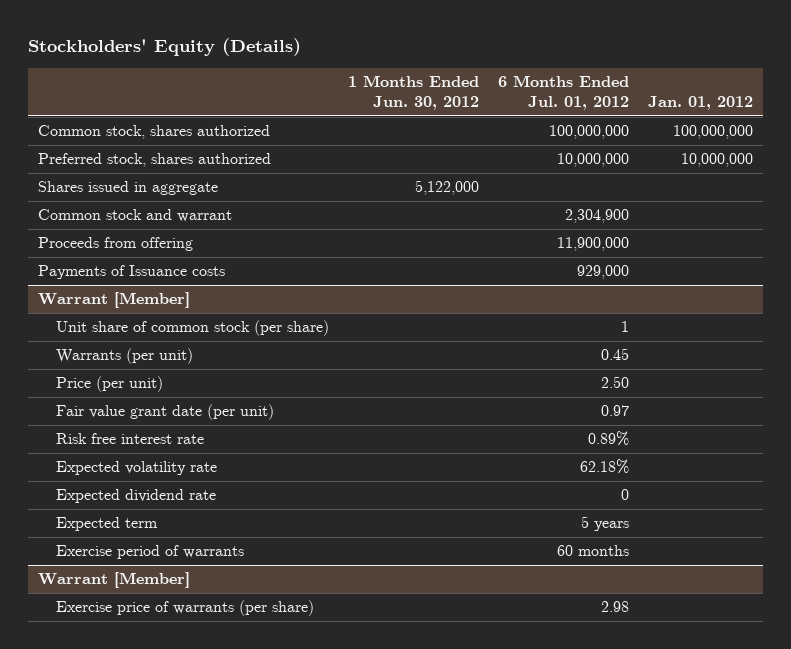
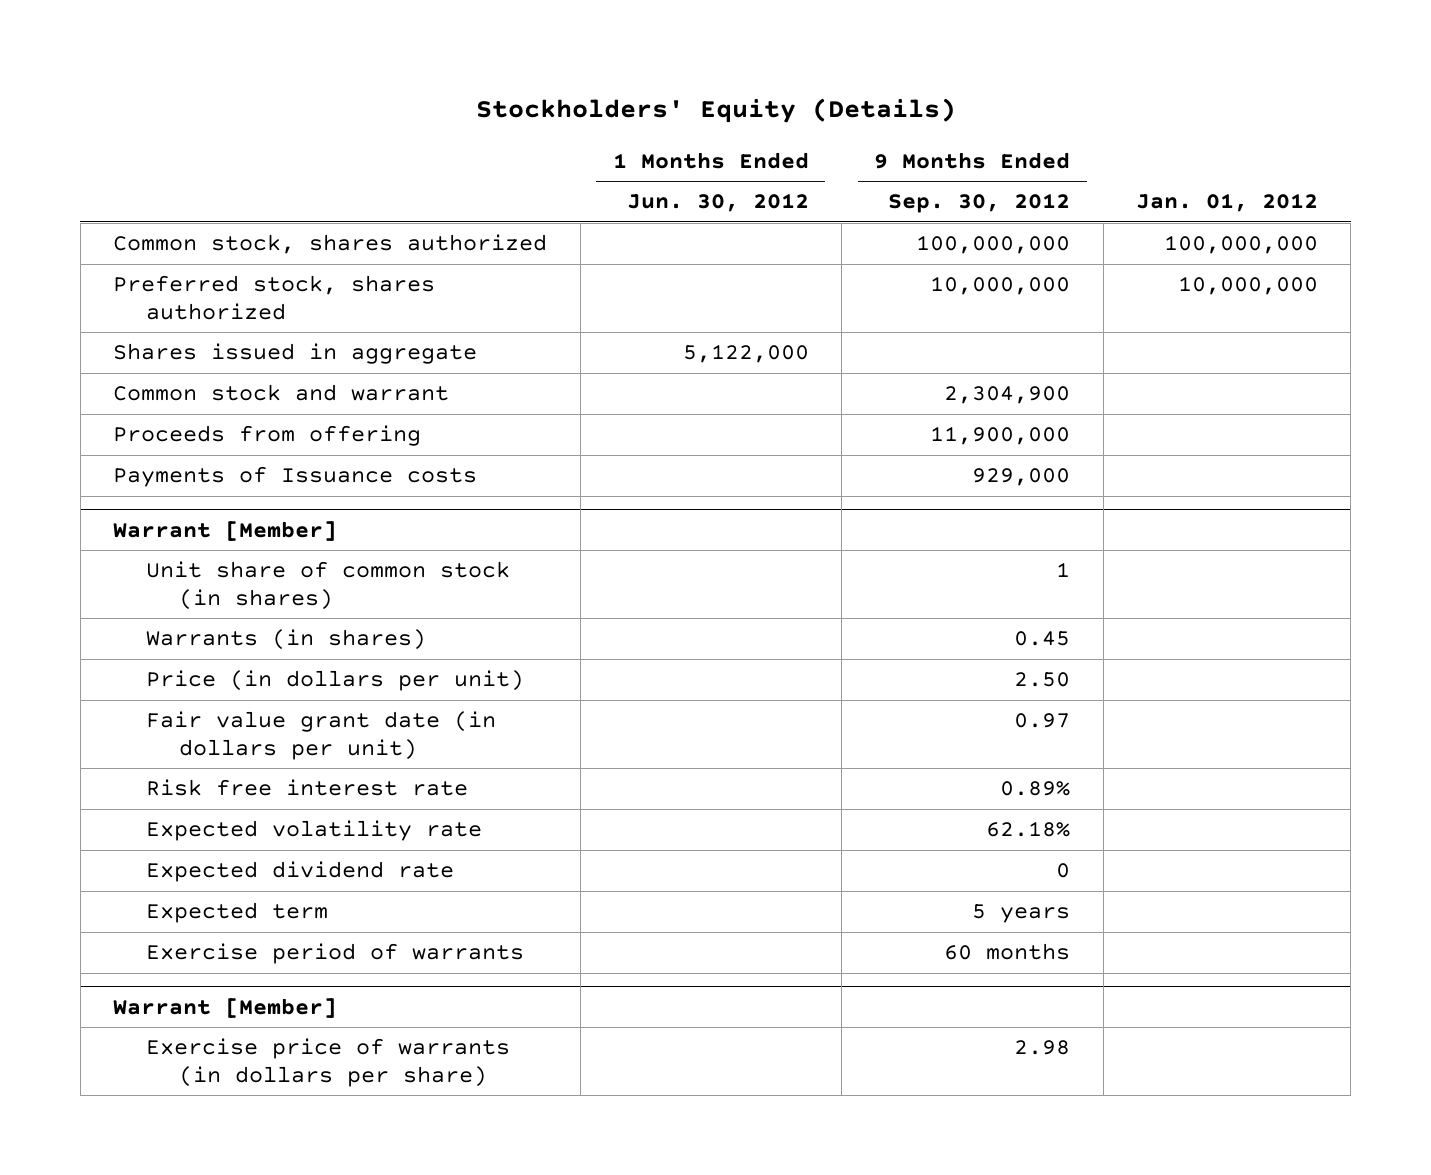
- | 1 Months Ended Jun. 30, 2012 | 6 Months Ended Jul. 01, 2012 | Jan. 01, 2012
+ | 1 Months Ended Jun. 30, 2012 | 9 Months Ended Sep. 30, 2012 | Jan. 01, 2012
@ Warrant [Member]
- Unit share of common stock (per share) | | 1 |
- Warrants (per unit) | | 0.45 |
- Price (per unit) | | 2.50 |
- Fair value grant date (per unit) | | 0.97 |
+ Unit share of common stock (in shares) | | 1 |
+ Warrants (in shares) | | 0.45 |
+ Price (in dollars per unit) | | 2.50 |
+ Fair value grant date (in dollars per unit) | | 0.97 |
- Exercise price of warrants (per share) | | 2.98 |
+ Exercise price of warrants (in dollars per share) | | 2.98 |

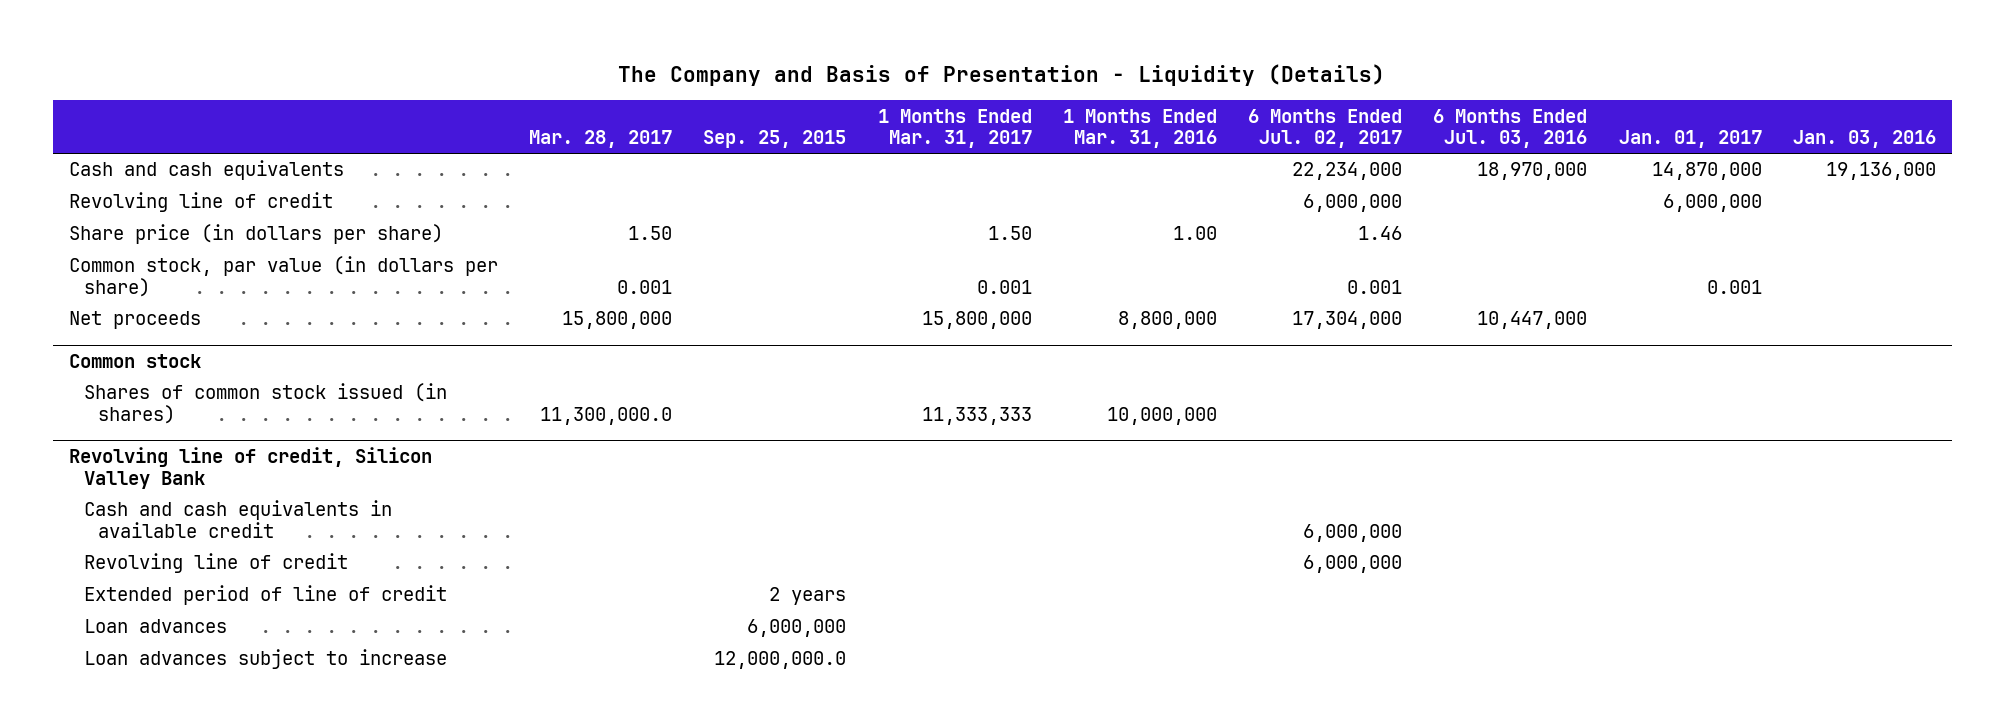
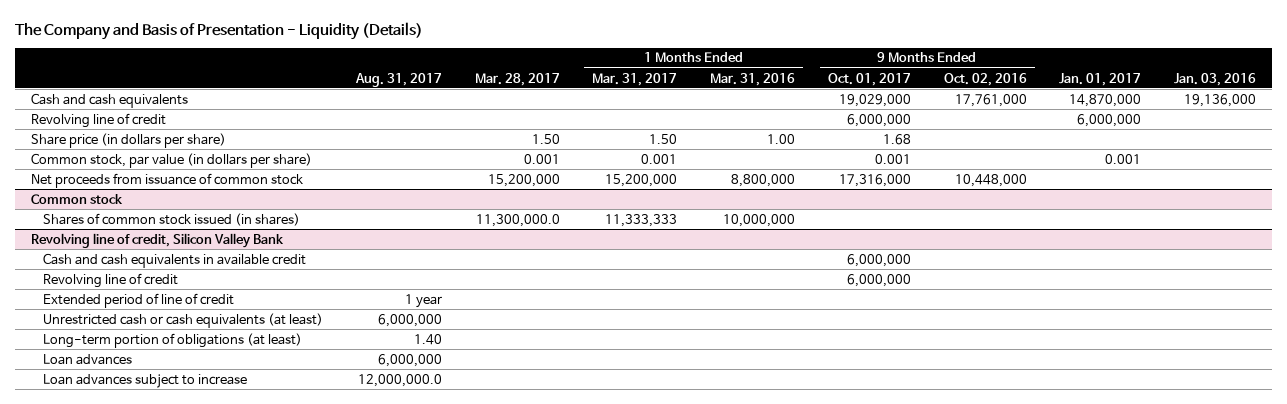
- | Mar. 28, 2017 | Sep. 25, 2015 | 1 Months Ended Mar. 31, 2017 | 1 Months Ended Mar. 31, 2016 | 6 Months Ended Jul. 02, 2017 | 6 Months Ended Jul. 03, 2016 | Jan. 01, 2017 | Jan. 03, 2016
+ | Aug. 31, 2017 | Mar. 28, 2017 | 1 Months Ended Mar. 31, 2017 | 1 Months Ended Mar. 31, 2016 | 9 Months Ended Oct. 01, 2017 | 9 Months Ended Oct. 02, 2016 | Jan. 01, 2017 | Jan. 03, 2016
- Net proceeds | 15,800,000 | | 15,800,000 | 8,800,000 | 17,304,000 | 10,447,000 | |
+ Net proceeds from issuance of common stock | | 15,200,000 | 15,200,000 | 8,800,000 | 17,316,000 | 10,448,000 | |
@ Revolving line of credit, Silicon Valley Bank
+ Unrestricted cash or cash equivalents (at least) | 6,000,000 | | | | | | |
+ Long-term portion of obligations (at least) | 1.40 | | | | | | |

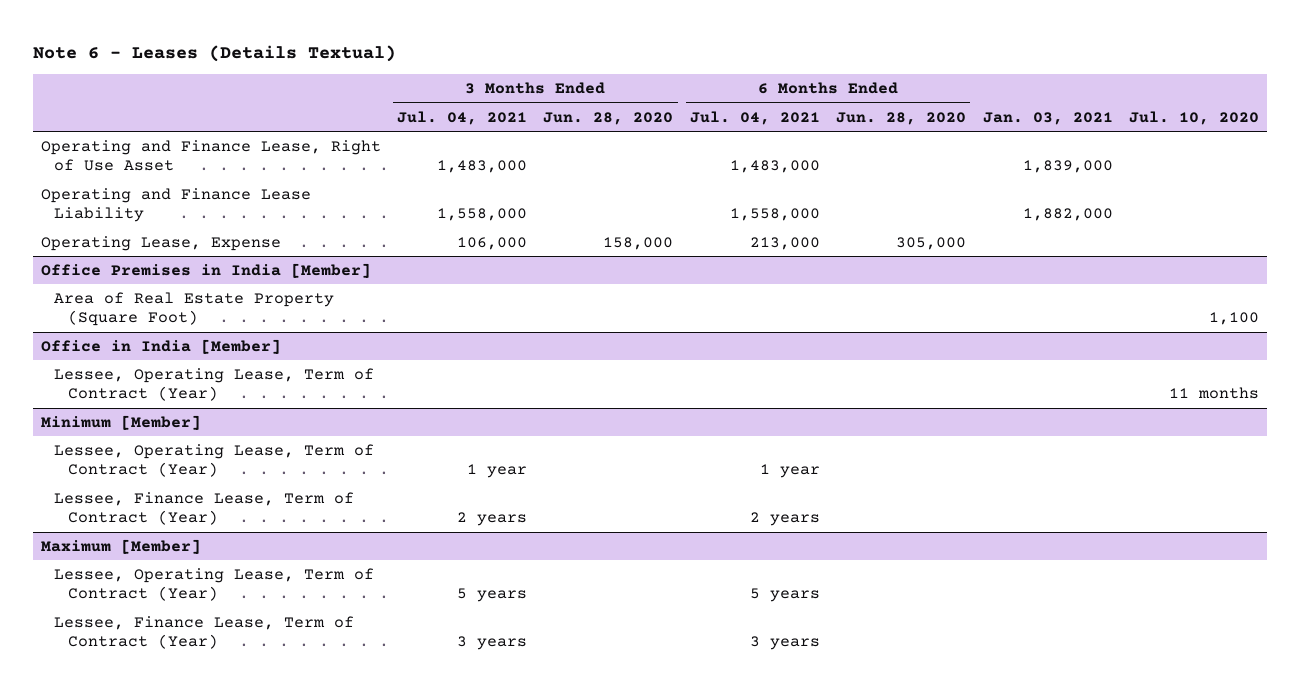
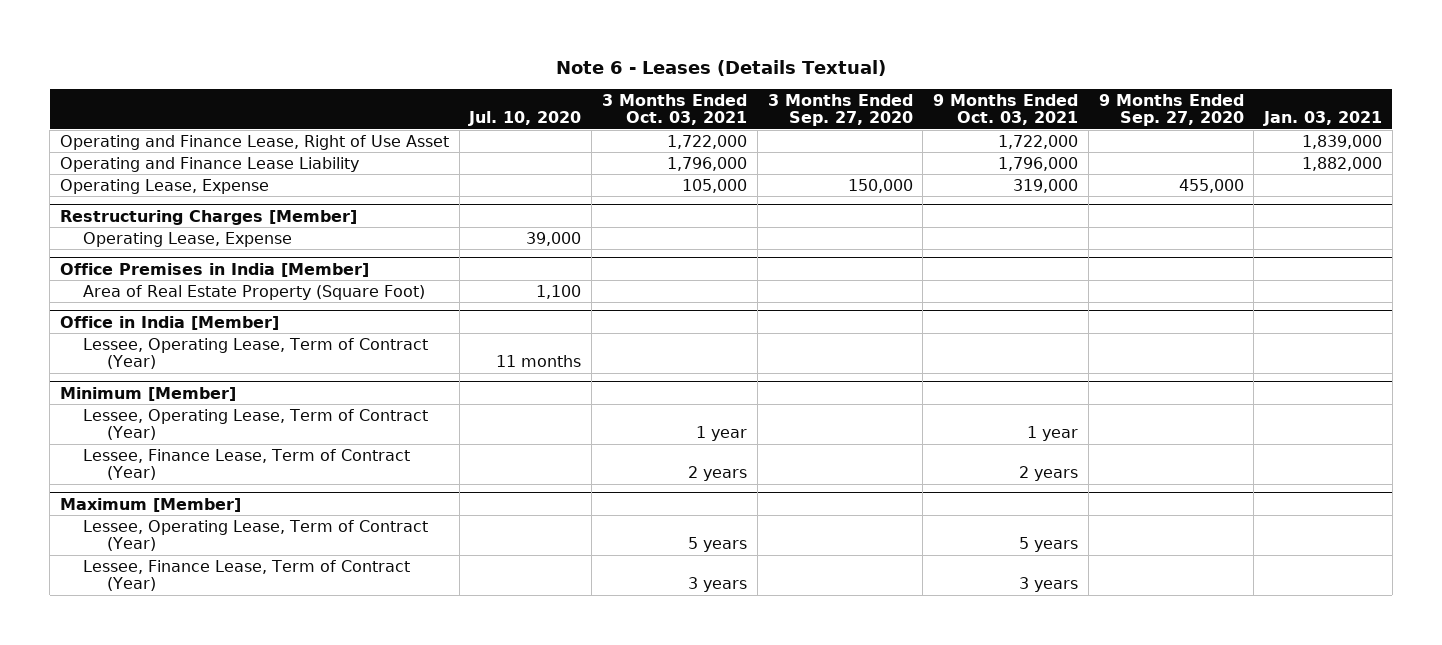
- | 3 Months Ended Jul. 04, 2021 | 3 Months Ended Jun. 28, 2020 | 6 Months Ended Jul. 04, 2021 | 6 Months Ended Jun. 28, 2020 | Jan. 03, 2021 | Jul. 10, 2020
+ | Jul. 10, 2020 | 3 Months Ended Oct. 03, 2021 | 3 Months Ended Sep. 27, 2020 | 9 Months Ended Oct. 03, 2021 | 9 Months Ended Sep. 27, 2020 | Jan. 03, 2021
+ Restructuring Charges [Member]
+ Operating Lease, Expense | 39,000 | | | | |

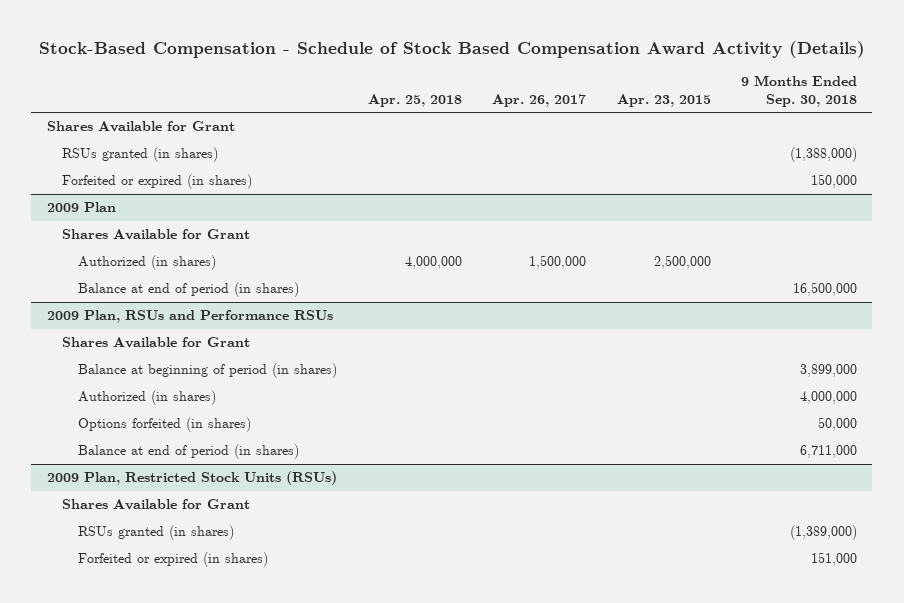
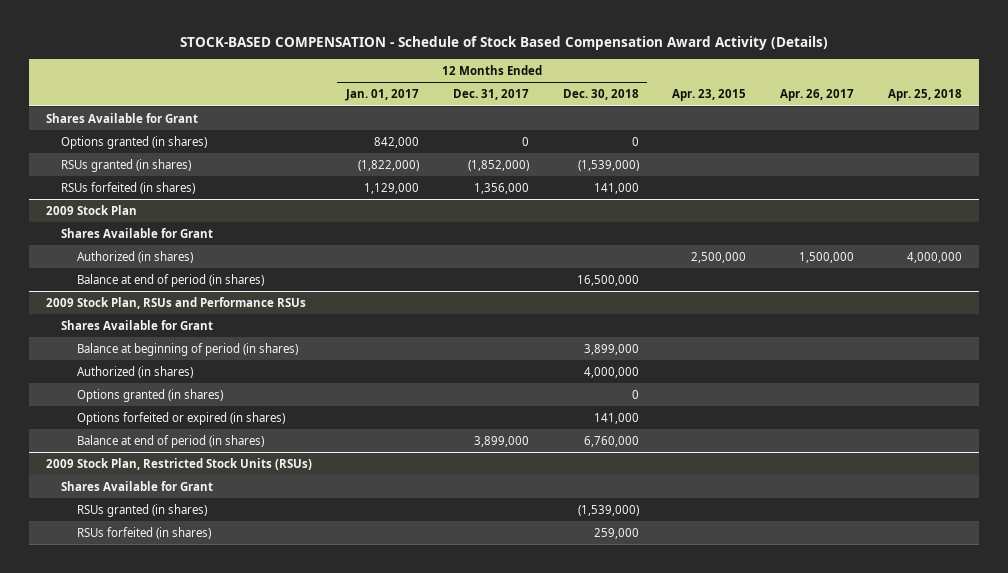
- Stock-Based Compensation - Schedule of Stock Based Compensation Award Activity (Details)
+ STOCK-BASED COMPENSATION - Schedule of Stock Based Compensation Award Activity (Details)
- | Apr. 25, 2018 | Apr. 26, 2017 | Apr. 23, 2015 | 9 Months Ended Sep. 30, 2018
+ | 12 Months Ended Jan. 01, 2017 | 12 Months Ended Dec. 31, 2017 | 12 Months Ended Dec. 30, 2018 | Apr. 23, 2015 | Apr. 26, 2017 | Apr. 25, 2018
+ Options granted (in shares) | 842,000 | 0 | 0 | | |
- Forfeited or expired (in shares) | | | | 150,000
- 2009 Plan
+ RSUs forfeited (in shares) | 1,129,000 | 1,356,000 | 141,000 | | |
+ 2009 Stock Plan
- 2009 Plan, RSUs and Performance RSUs
+ 2009 Stock Plan, RSUs and Performance RSUs
- Options forfeited (in shares) | | | | 50,000
+ Options granted (in shares) | | | 0 | | |
+ Options forfeited or expired (in shares) | | | 141,000 | | |
- 2009 Plan, Restricted Stock Units (RSUs)
+ 2009 Stock Plan, Restricted Stock Units (RSUs)
- Forfeited or expired (in shares) | | | | 151,000
+ RSUs forfeited (in shares) | | | 259,000 | | |

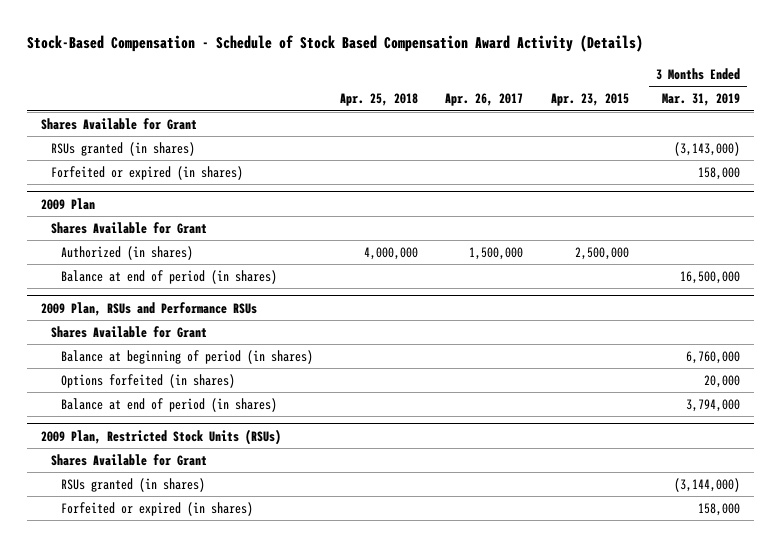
- STOCK-BASED COMPENSATION - Schedule of Stock Based Compensation Award Activity (Details)
+ Stock-Based Compensation - Schedule of Stock Based Compensation Award Activity (Details)
- | 12 Months Ended Jan. 01, 2017 | 12 Months Ended Dec. 31, 2017 | 12 Months Ended Dec. 30, 2018 | Apr. 23, 2015 | Apr. 26, 2017 | Apr. 25, 2018
+ | Apr. 25, 2018 | Apr. 26, 2017 | Apr. 23, 2015 | 3 Months Ended Mar. 31, 2019
- Options granted (in shares) | 842,000 | 0 | 0 | | |
- RSUs forfeited (in shares) | 1,129,000 | 1,356,000 | 141,000 | | |
- 2009 Stock Plan
+ Forfeited or expired (in shares) | | | | 158,000
+ 2009 Plan
- 2009 Stock Plan, RSUs and Performance RSUs
+ 2009 Plan, RSUs and Performance RSUs
- Authorized (in shares) | | | 4,000,000 | | |
- Options granted (in shares) | | | 0 | | |
- Options forfeited or expired (in shares) | | | 141,000 | | |
+ Options forfeited (in shares) | | | | 20,000
- 2009 Stock Plan, Restricted Stock Units (RSUs)
+ 2009 Plan, Restricted Stock Units (RSUs)
- RSUs forfeited (in shares) | | | 259,000 | | |
+ Forfeited or expired (in shares) | | | | 158,000

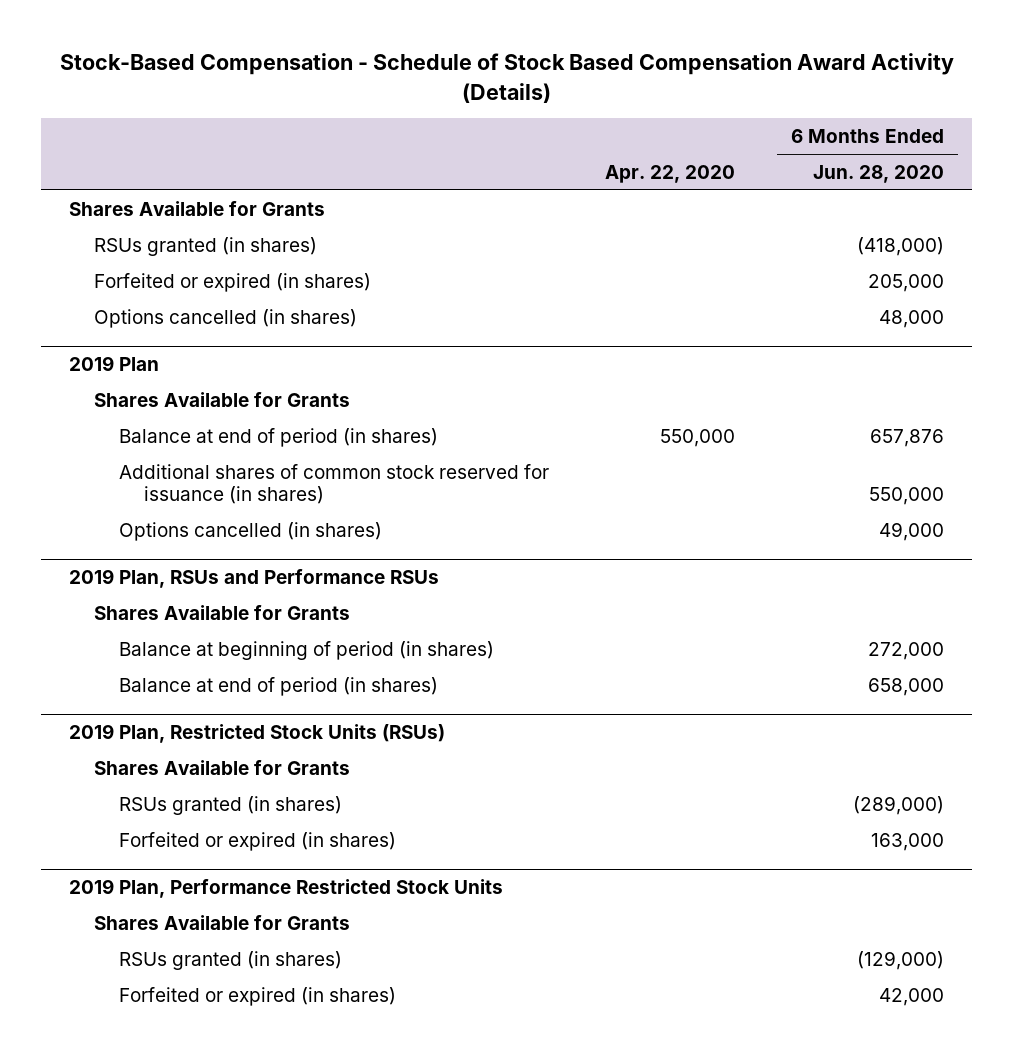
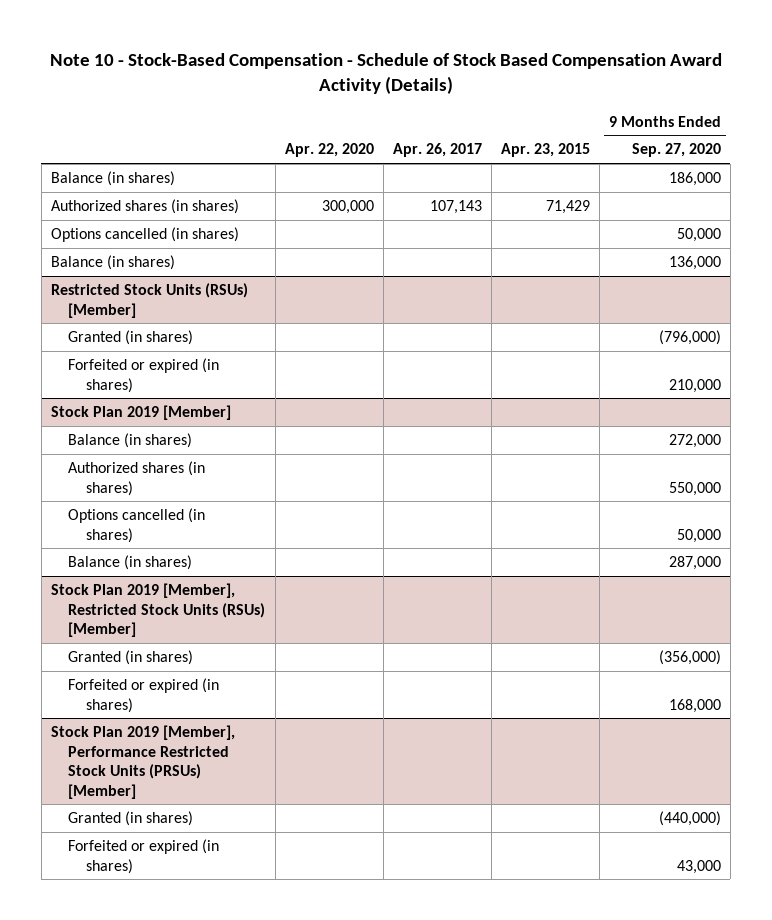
- Stock-Based Compensation - Schedule of Stock Based Compensation Award Activity (Details)
+ Note 10 - Stock-Based Compensation - Schedule of Stock Based Compensation Award Activity (Details)
- | Apr. 22, 2020 | 6 Months Ended Jun. 28, 2020
+ | Apr. 22, 2020 | Apr. 26, 2017 | Apr. 23, 2015 | 9 Months Ended Sep. 27, 2020
- Shares Available for Grants
- RSUs granted (in shares) | | (418,000)
- Forfeited or expired (in shares) | | 205,000
+ Balance (in shares) | | | | 186,000
+ Authorized shares (in shares) | 300,000 | 107,143 | 71,429 |
- 2019 Plan
- Shares Available for Grants
- Balance at end of period (in shares) | 550,000 | 657,876
- Additional shares of common stock reserved for issuance (in shares) | | 550,000
+ Balance (in shares) | | | | 136,000
+ Restricted Stock Units (RSUs) [Member]
+ Granted (in shares) | | | | (796,000)
+ Forfeited or expired (in shares) | | | | 210,000
+ Stock Plan 2019 [Member]
+ Balance (in shares) | | | | 272,000
+ Authorized shares (in shares) | | | | 550,000
- 2019 Plan, RSUs and Performance RSUs
- Shares Available for Grants
- Balance at beginning of period (in shares) | | 272,000
- Balance at end of period (in shares) | | 658,000
- 2019 Plan, Restricted Stock Units (RSUs)
- Shares Available for Grants
- RSUs granted (in shares) | | (289,000)
+ Balance (in shares) | | | | 287,000
+ Stock Plan 2019 [Member], Restricted Stock Units (RSUs) [Member]
+ Granted (in shares) | | | | (356,000)
- 2019 Plan, Performance Restricted Stock Units
- Shares Available for Grants
- RSUs granted (in shares) | | (129,000)
+ Stock Plan 2019 [Member], Performance Restricted Stock Units (PRSUs) [Member]
+ Granted (in shares) | | | | (440,000)

